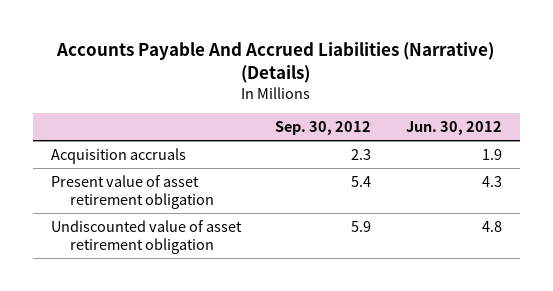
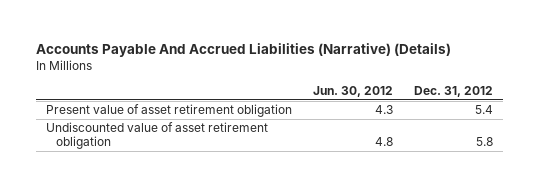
- | Sep. 30, 2012 | Jun. 30, 2012
+ | Jun. 30, 2012 | Dec. 31, 2012
- Acquisition accruals | 2.3 | 1.9

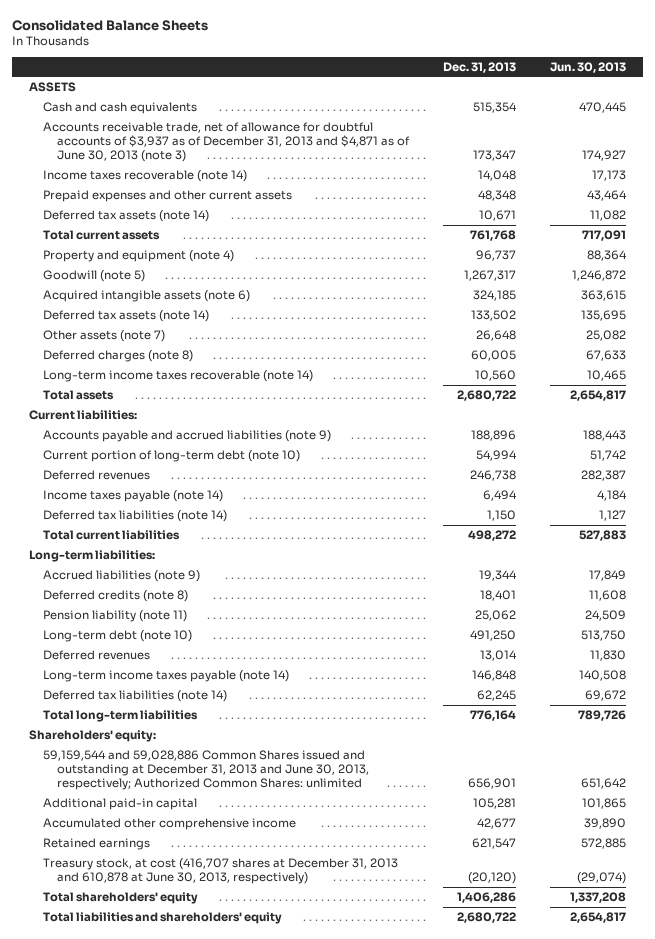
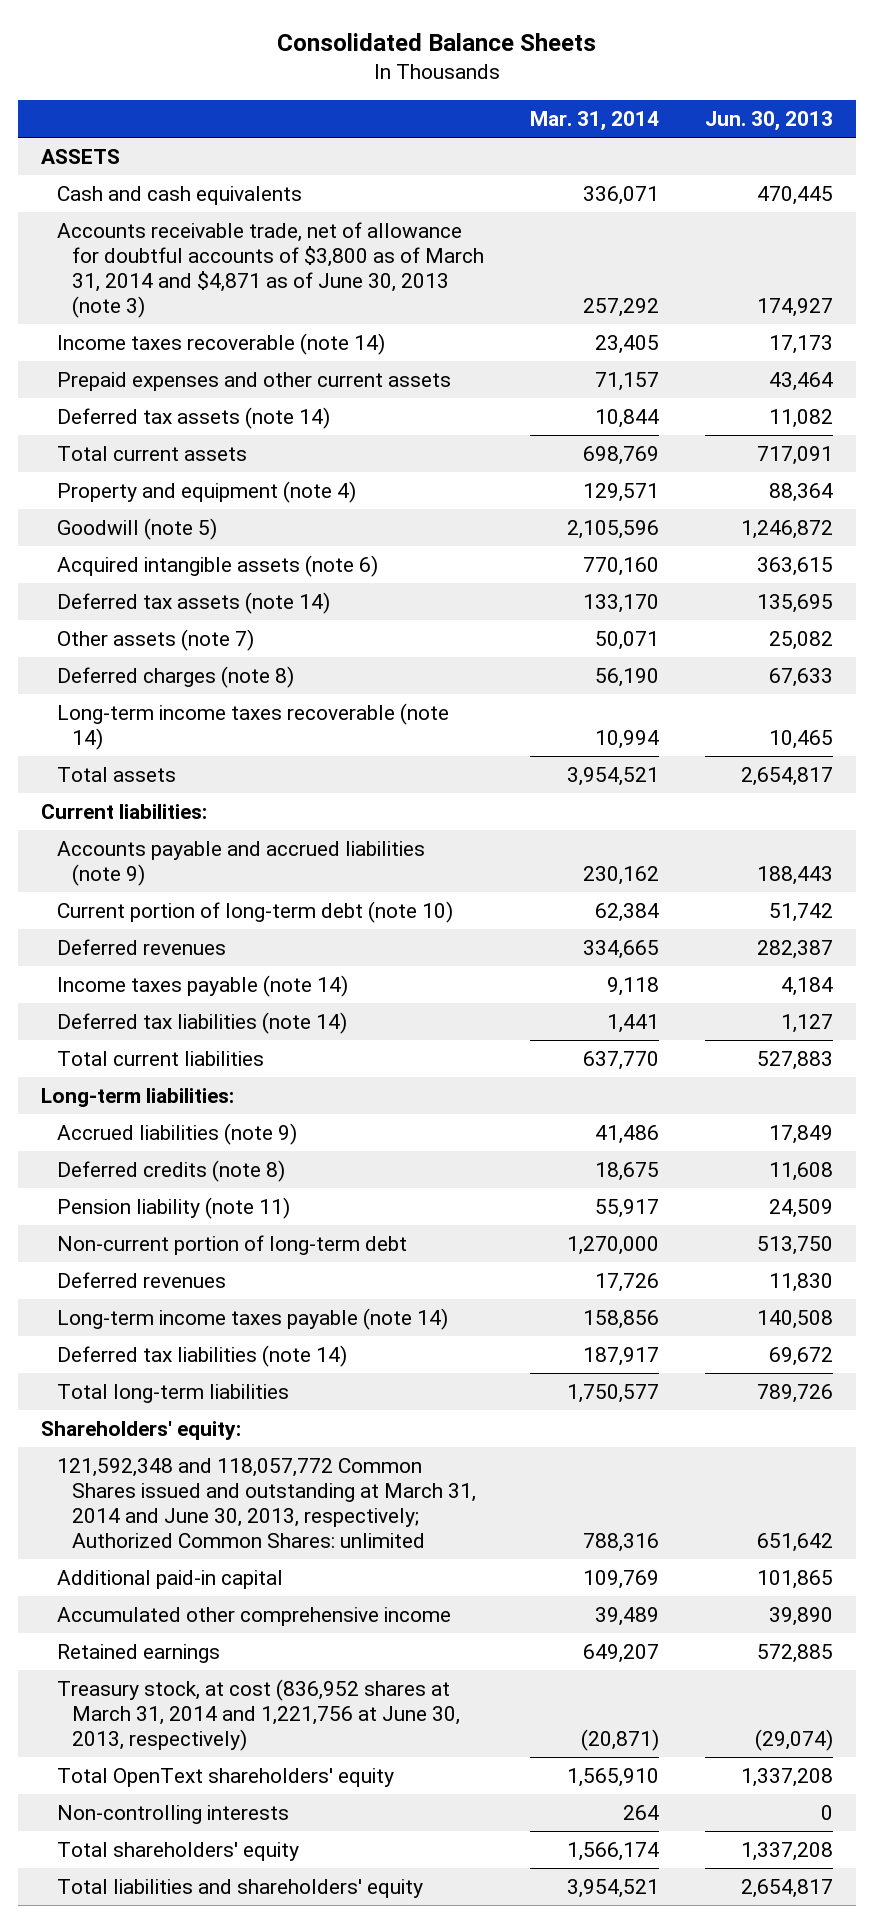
- | Dec. 31, 2013 | Jun. 30, 2013
+ | Mar. 31, 2014 | Jun. 30, 2013
- Accounts receivable trade, net of allowance for doubtful accounts of $3,937 as of December 31, 2013 and $4,871 as of June 30, 2013 (note 3) | 173,347 | 174,927
+ Accounts receivable trade, net of allowance for doubtful accounts of $3,800 as of March 31, 2014 and $4,871 as of June 30, 2013 (note 3) | 257,292 | 174,927
- Long-term debt (note 10) | 491,250 | 513,750
+ Non-current portion of long-term debt | 1,270,000 | 513,750
- 59,159,544 and 59,028,886 Common Shares issued and outstanding at December 31, 2013 and June 30, 2013, respectively; Authorized Common Shares: unlimited | 656,901 | 651,642
+ 121,592,348 and 118,057,772 Common Shares issued and outstanding at March 31, 2014 and June 30, 2013, respectively; Authorized Common Shares: unlimited | 788,316 | 651,642
- Treasury stock, at cost (416,707 shares at December 31, 2013 and 610,878 at June 30, 2013, respectively) | (20,120) | (29,074)
+ Treasury stock, at cost (836,952 shares at March 31, 2014 and 1,221,756 at June 30, 2013, respectively) | (20,871) | (29,074)
+ Total OpenText shareholders' equity | 1,565,910 | 1,337,208
+ Non-controlling interests | 264 | 0

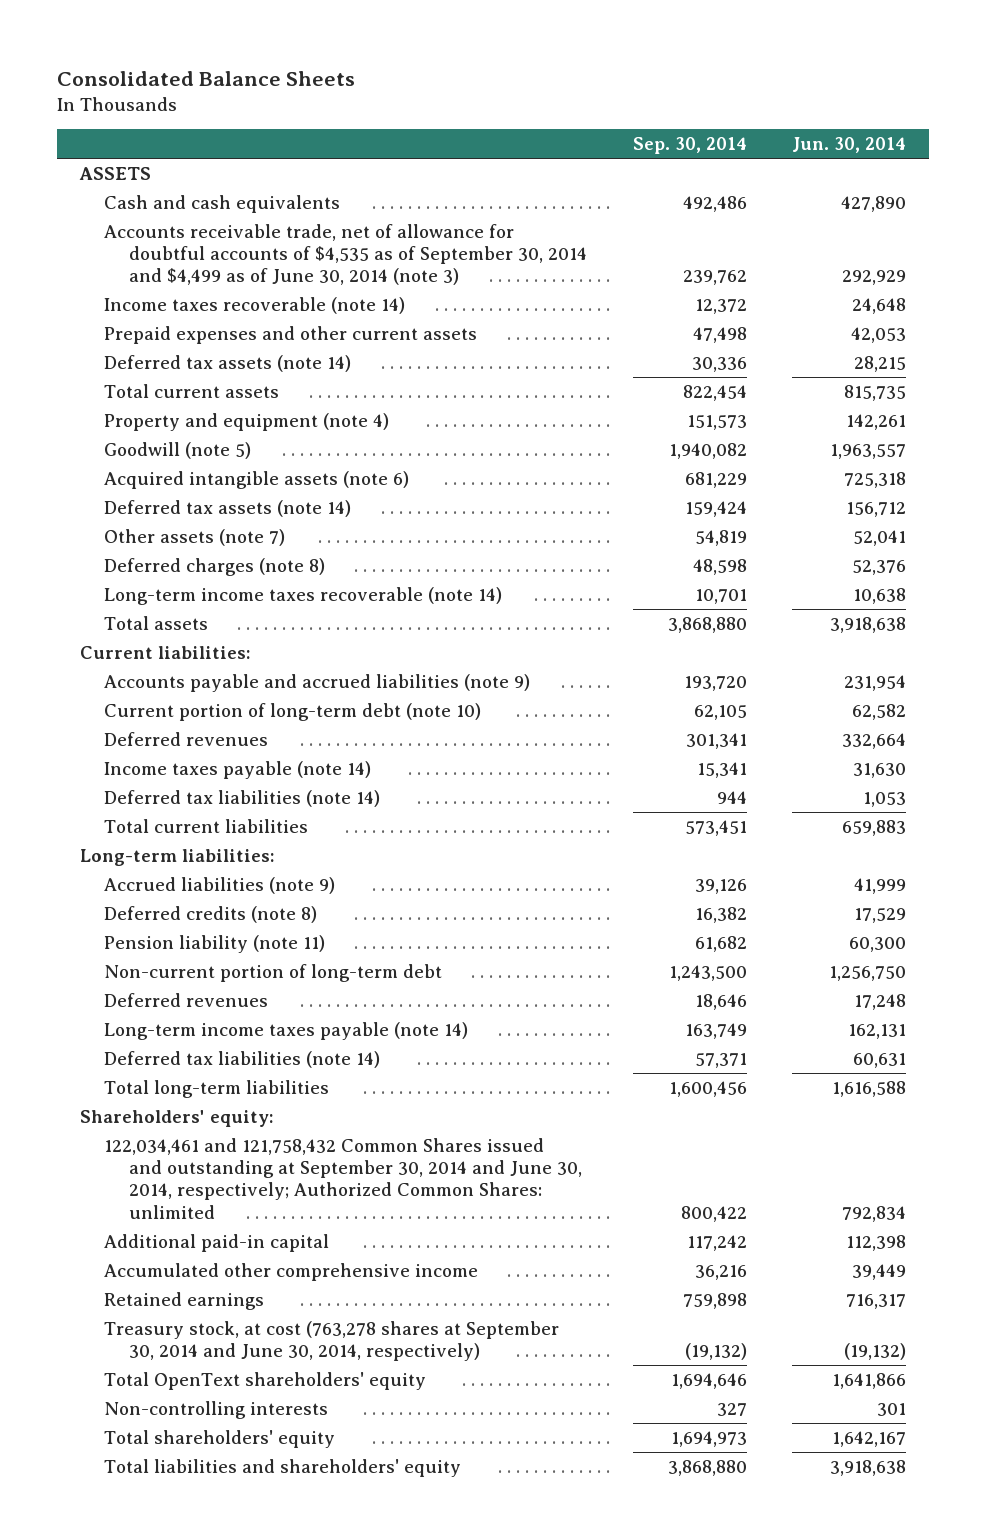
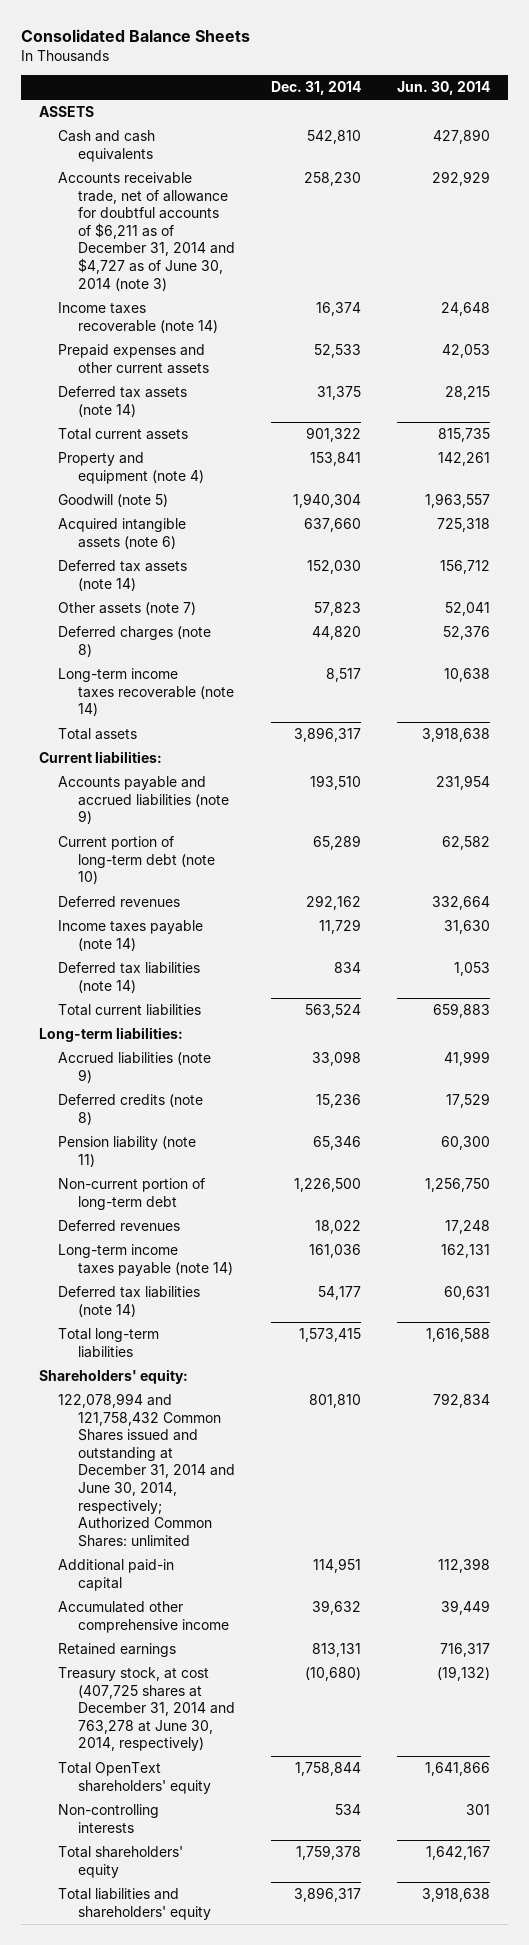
- | Sep. 30, 2014 | Jun. 30, 2014
+ | Dec. 31, 2014 | Jun. 30, 2014
- Accounts receivable trade, net of allowance for doubtful accounts of $4,535 as of September 30, 2014 and $4,499 as of June 30, 2014 (note 3) | 239,762 | 292,929
+ Accounts receivable trade, net of allowance for doubtful accounts of $6,211 as of December 31, 2014 and $4,727 as of June 30, 2014 (note 3) | 258,230 | 292,929
- 122,034,461 and 121,758,432 Common Shares issued and outstanding at September 30, 2014 and June 30, 2014, respectively; Authorized Common Shares: unlimited | 800,422 | 792,834
+ 122,078,994 and 121,758,432 Common Shares issued and outstanding at December 31, 2014 and June 30, 2014, respectively; Authorized Common Shares: unlimited | 801,810 | 792,834
- Treasury stock, at cost (763,278 shares at September 30, 2014 and June 30, 2014, respectively) | (19,132) | (19,132)
+ Treasury stock, at cost (407,725 shares at December 31, 2014 and 763,278 at June 30, 2014, respectively) | (10,680) | (19,132)

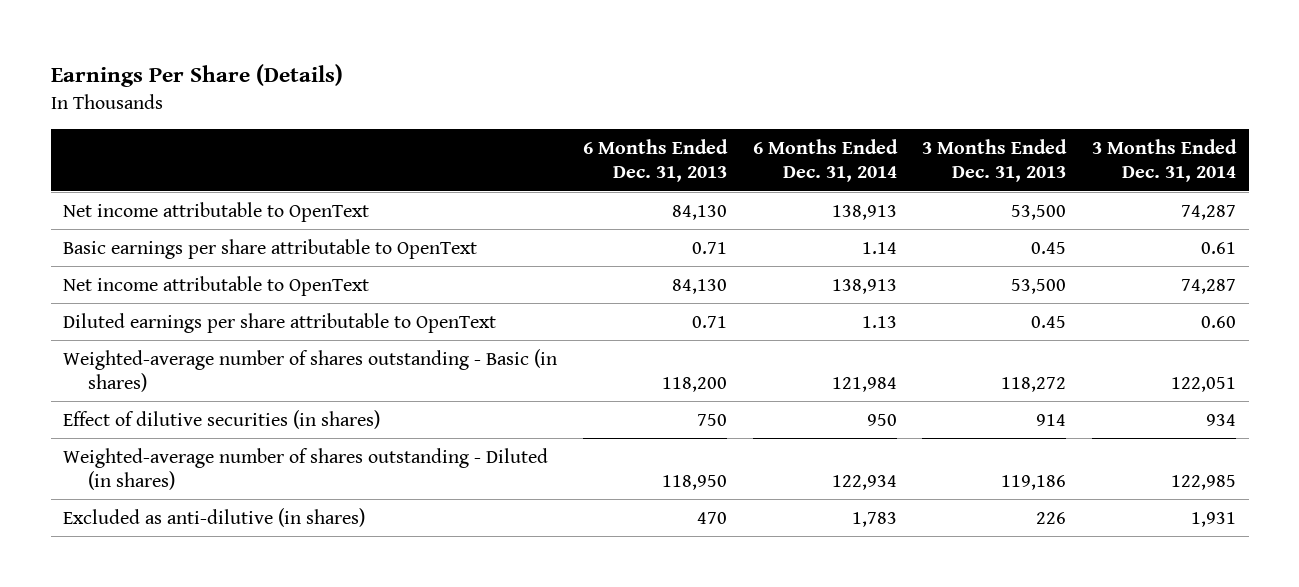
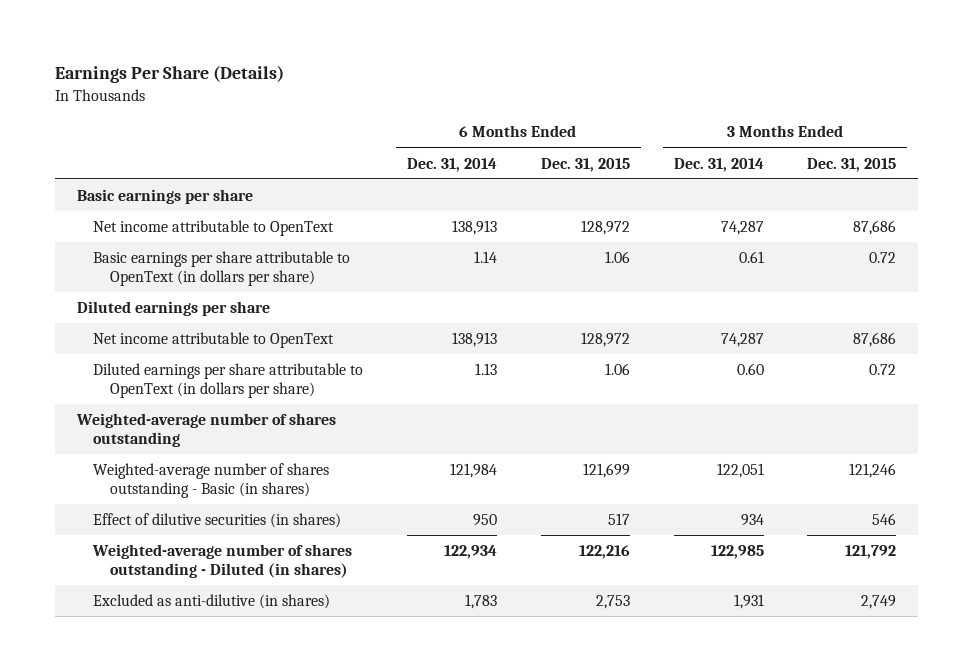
- | 6 Months Ended Dec. 31, 2013 | 6 Months Ended Dec. 31, 2014 | 3 Months Ended Dec. 31, 2013 | 3 Months Ended Dec. 31, 2014
+ | 6 Months Ended Dec. 31, 2014 | 6 Months Ended Dec. 31, 2015 | 3 Months Ended Dec. 31, 2014 | 3 Months Ended Dec. 31, 2015
+ Basic earnings per share
- Basic earnings per share attributable to OpenText | 0.71 | 1.14 | 0.45 | 0.61
+ Basic earnings per share attributable to OpenText (in dollars per share) | 1.14 | 1.06 | 0.61 | 0.72
+ Diluted earnings per share
- Diluted earnings per share attributable to OpenText | 0.71 | 1.13 | 0.45 | 0.60
+ Diluted earnings per share attributable to OpenText (in dollars per share) | 1.13 | 1.06 | 0.60 | 0.72
+ Weighted-average number of shares outstanding

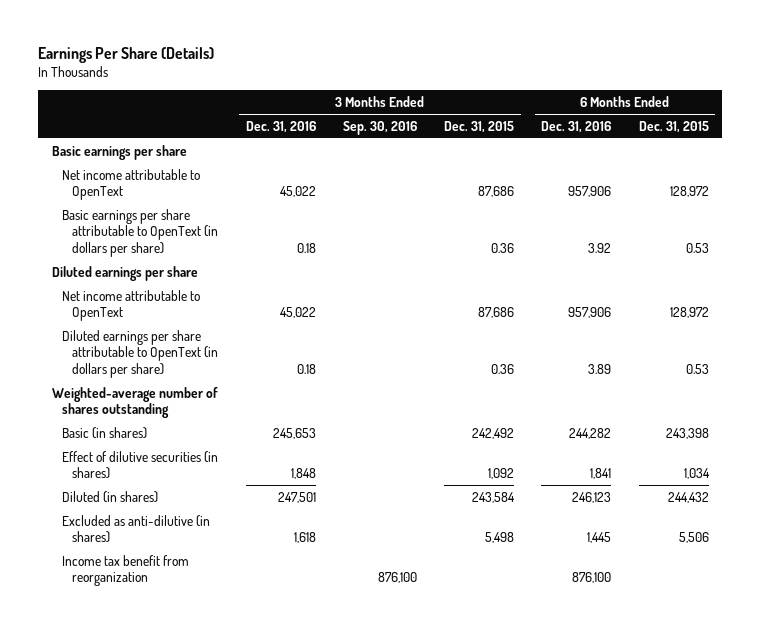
- | 6 Months Ended Dec. 31, 2014 | 6 Months Ended Dec. 31, 2015 | 3 Months Ended Dec. 31, 2014 | 3 Months Ended Dec. 31, 2015
+ | 3 Months Ended Dec. 31, 2016 | 3 Months Ended Sep. 30, 2016 | 3 Months Ended Dec. 31, 2015 | 6 Months Ended Dec. 31, 2016 | 6 Months Ended Dec. 31, 2015
- Basic earnings per share attributable to OpenText (in dollars per share) | 1.14 | 1.06 | 0.61 | 0.72
+ Basic earnings per share attributable to OpenText (in dollars per share) | 0.18 | | 0.36 | 3.92 | 0.53
- Diluted earnings per share attributable to OpenText (in dollars per share) | 1.13 | 1.06 | 0.60 | 0.72
+ Diluted earnings per share attributable to OpenText (in dollars per share) | 0.18 | | 0.36 | 3.89 | 0.53
- Weighted-average number of shares outstanding - Basic (in shares) | 121,984 | 121,699 | 122,051 | 121,246
- Effect of dilutive securities (in shares) | 950 | 517 | 934 | 546
- Weighted-average number of shares outstanding - Diluted (in shares) | 122,934 | 122,216 | 122,985 | 121,792
- Excluded as anti-dilutive (in shares) | 1,783 | 2,753 | 1,931 | 2,749
+ Basic (in shares) | 245,653 | | 242,492 | 244,282 | 243,398
+ Effect of dilutive securities (in shares) | 1,848 | | 1,092 | 1,841 | 1,034
+ Diluted (in shares) | 247,501 | | 243,584 | 246,123 | 244,432
+ Excluded as anti-dilutive (in shares) | 1,618 | | 5,498 | 1,445 | 5,506
+ Income tax benefit from reorganization | | 876,100 | | 876,100 |

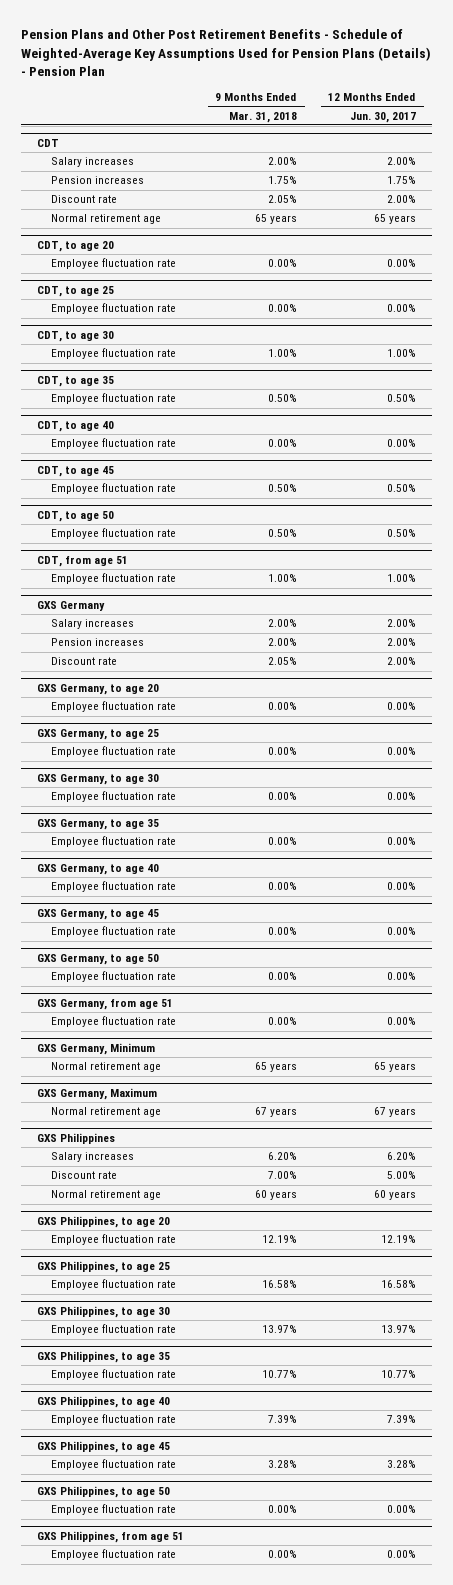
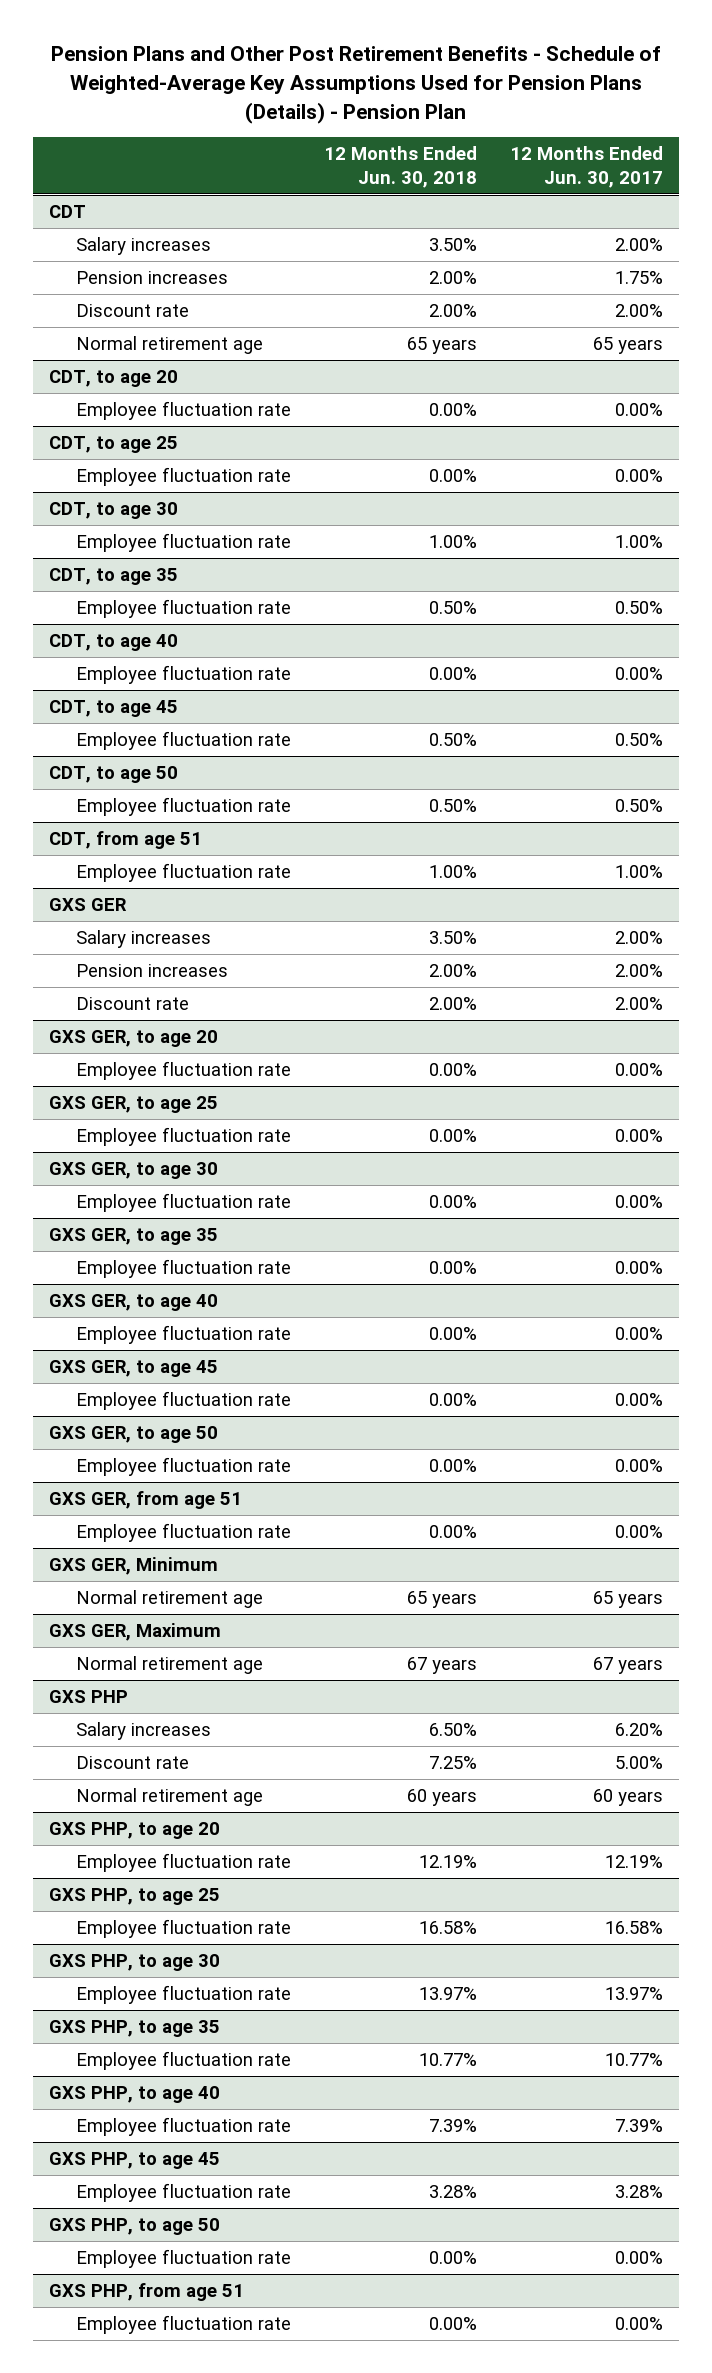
- | 9 Months Ended Mar. 31, 2018 | 12 Months Ended Jun. 30, 2017
+ | 12 Months Ended Jun. 30, 2018 | 12 Months Ended Jun. 30, 2017
- GXS Germany
+ GXS GER
- GXS Germany, to age 20
+ GXS GER, to age 20
- GXS Germany, to age 25
+ GXS GER, to age 25
- GXS Germany, to age 30
+ GXS GER, to age 30
- GXS Germany, to age 35
+ GXS GER, to age 35
- GXS Germany, to age 40
+ GXS GER, to age 40
- GXS Germany, to age 45
+ GXS GER, to age 45
- GXS Germany, to age 50
+ GXS GER, to age 50
- GXS Germany, from age 51
+ GXS GER, from age 51
- GXS Germany, Minimum
+ GXS GER, Minimum
- GXS Germany, Maximum
+ GXS GER, Maximum
- GXS Philippines
+ GXS PHP
- GXS Philippines, to age 20
+ GXS PHP, to age 20
- GXS Philippines, to age 25
+ GXS PHP, to age 25
- GXS Philippines, to age 30
+ GXS PHP, to age 30
- GXS Philippines, to age 35
+ GXS PHP, to age 35
- GXS Philippines, to age 40
+ GXS PHP, to age 40
- GXS Philippines, to age 45
+ GXS PHP, to age 45
- GXS Philippines, to age 50
+ GXS PHP, to age 50
- GXS Philippines, from age 51
+ GXS PHP, from age 51

